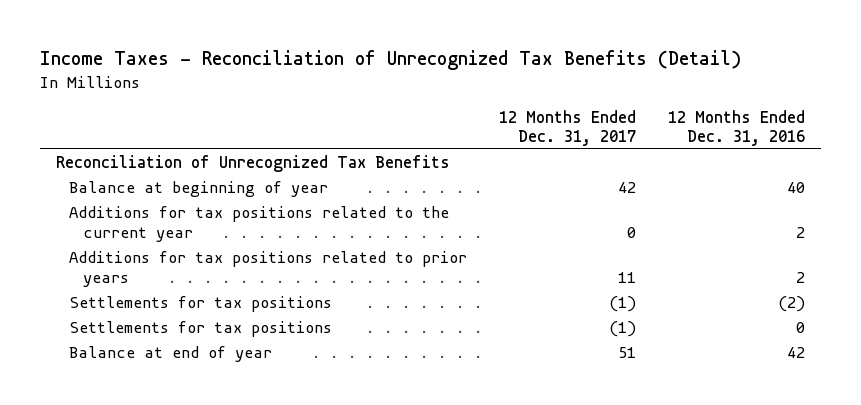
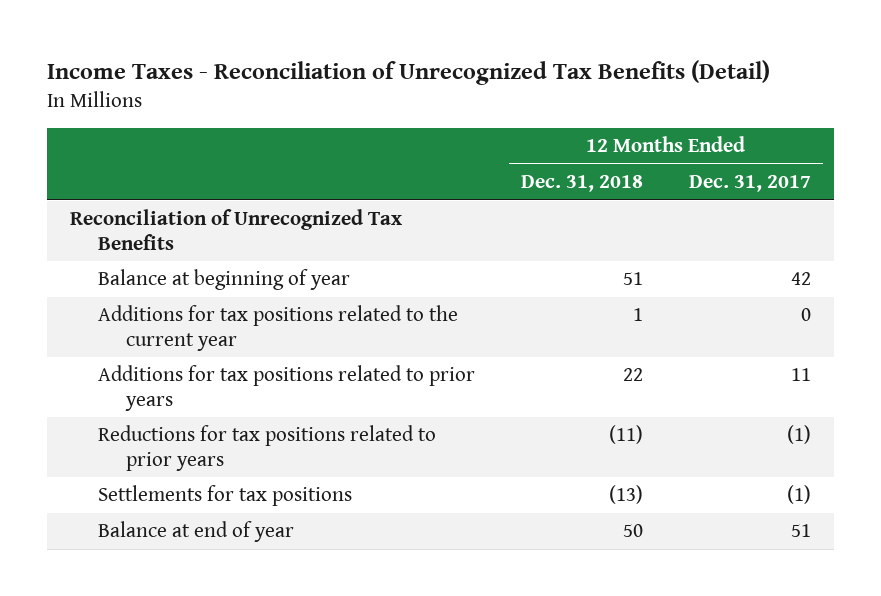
- | 12 Months Ended Dec. 31, 2017 | 12 Months Ended Dec. 31, 2016
+ | 12 Months Ended Dec. 31, 2018 | 12 Months Ended Dec. 31, 2017
- Settlements for tax positions | (1) | (2)
+ Reductions for tax positions related to prior years | (11) | (1)

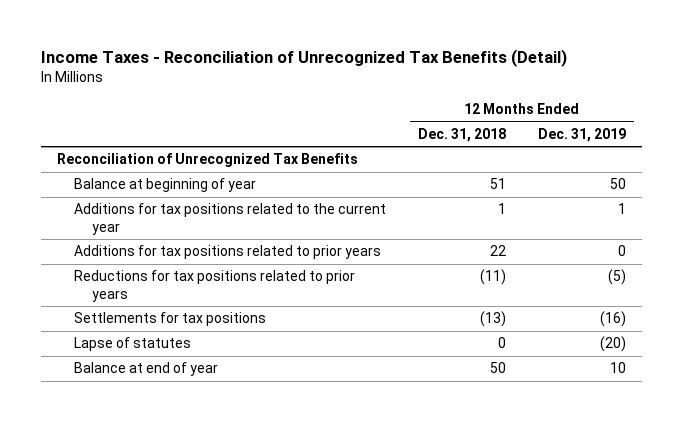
- | 12 Months Ended Dec. 31, 2018 | 12 Months Ended Dec. 31, 2017
+ | 12 Months Ended Dec. 31, 2018 | 12 Months Ended Dec. 31, 2019
+ Lapse of statutes | 0 | (20)

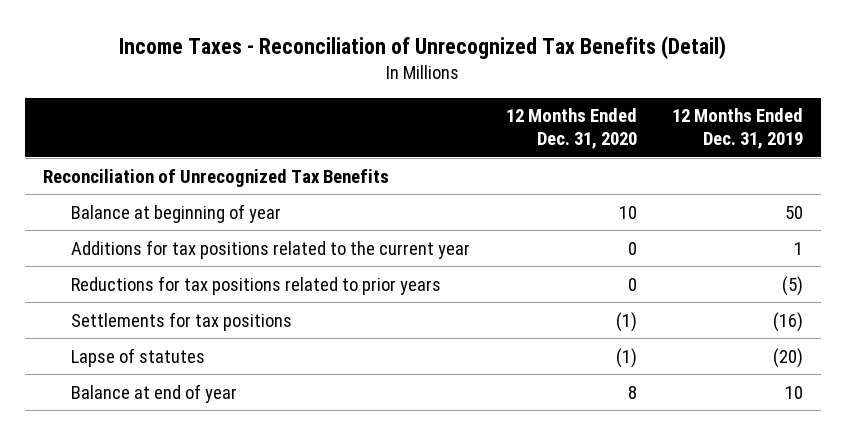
- | 12 Months Ended Dec. 31, 2018 | 12 Months Ended Dec. 31, 2019
+ | 12 Months Ended Dec. 31, 2020 | 12 Months Ended Dec. 31, 2019
- Additions for tax positions related to prior years | 22 | 0

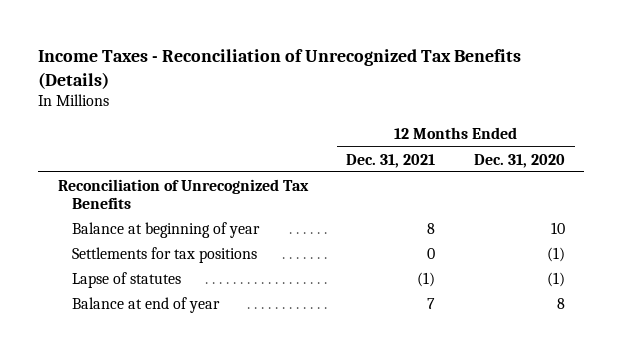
- Income Taxes - Reconciliation of Unrecognized Tax Benefits (Detail)
+ Income Taxes - Reconciliation of Unrecognized Tax Benefits (Details)
- | 12 Months Ended Dec. 31, 2020 | 12 Months Ended Dec. 31, 2019
+ | 12 Months Ended Dec. 31, 2021 | 12 Months Ended Dec. 31, 2020
- Additions for tax positions related to the current year | 0 | 1
- Reductions for tax positions related to prior years | 0 | (5)

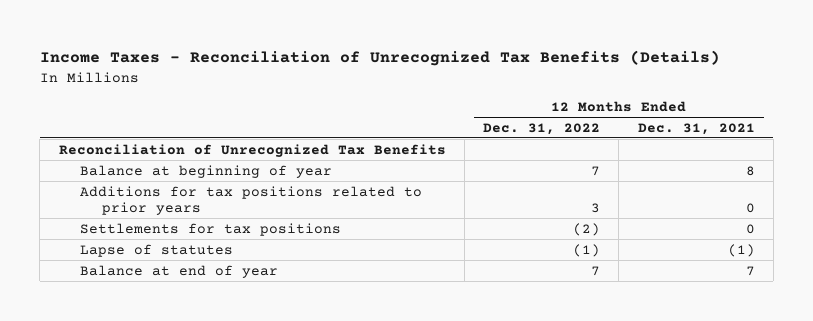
- | 12 Months Ended Dec. 31, 2021 | 12 Months Ended Dec. 31, 2020
+ | 12 Months Ended Dec. 31, 2022 | 12 Months Ended Dec. 31, 2021
+ Additions for tax positions related to prior years | 3 | 0

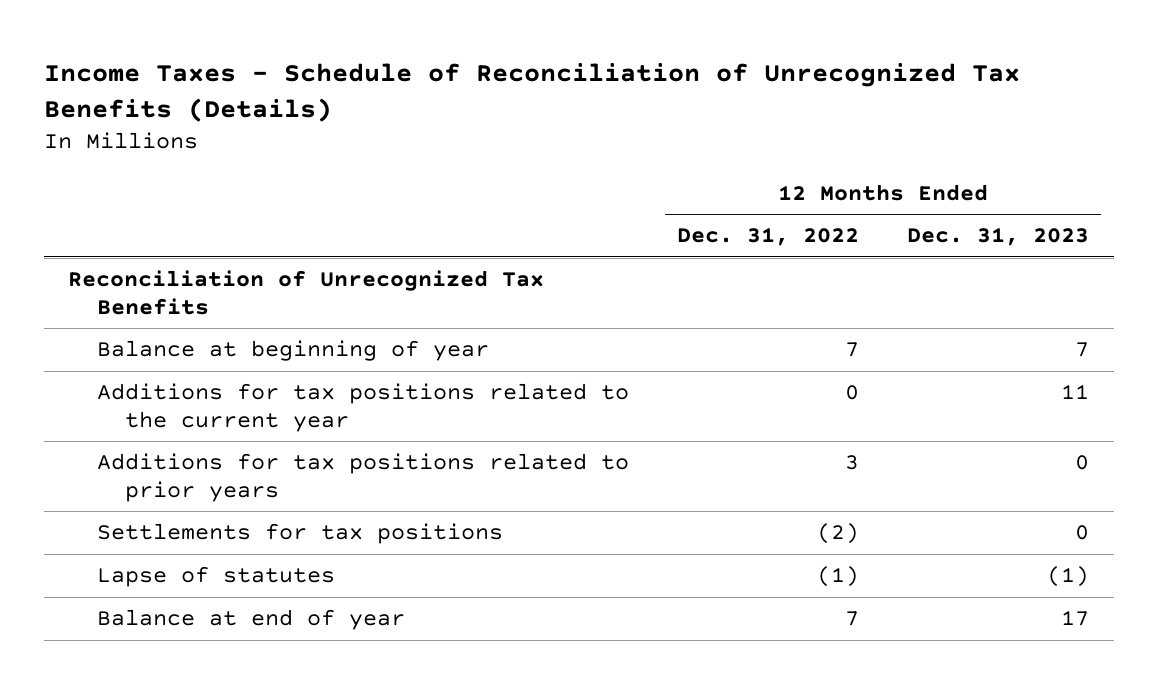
- Income Taxes - Reconciliation of Unrecognized Tax Benefits (Details)
+ Income Taxes - Schedule of Reconciliation of Unrecognized Tax Benefits (Details)
- | 12 Months Ended Dec. 31, 2022 | 12 Months Ended Dec. 31, 2021
+ | 12 Months Ended Dec. 31, 2022 | 12 Months Ended Dec. 31, 2023
+ Additions for tax positions related to the current year | 0 | 11

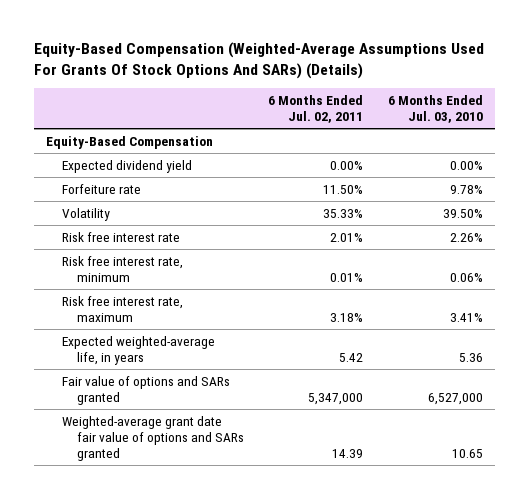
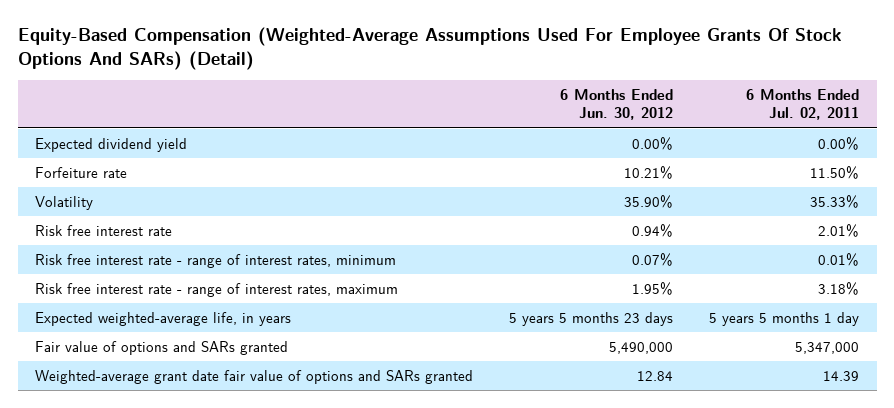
- Equity-Based Compensation (Weighted-Average Assumptions Used For Grants Of Stock Options And SARs) (Details)
+ Equity-Based Compensation (Weighted-Average Assumptions Used For Employee Grants Of Stock Options And SARs) (Detail)
- | 6 Months Ended Jul. 02, 2011 | 6 Months Ended Jul. 03, 2010
+ | 6 Months Ended Jun. 30, 2012 | 6 Months Ended Jul. 02, 2011
- Equity-Based Compensation
- Risk free interest rate, minimum | 0.01% | 0.06%
- Risk free interest rate, maximum | 3.18% | 3.41%
- Expected weighted-average life, in years | 5.42 | 5.36
+ Risk free interest rate - range of interest rates, minimum | 0.07% | 0.01%
+ Risk free interest rate - range of interest rates, maximum | 1.95% | 3.18%
+ Expected weighted-average life, in years | 5 years 5 months 23 days | 5 years 5 months 1 day

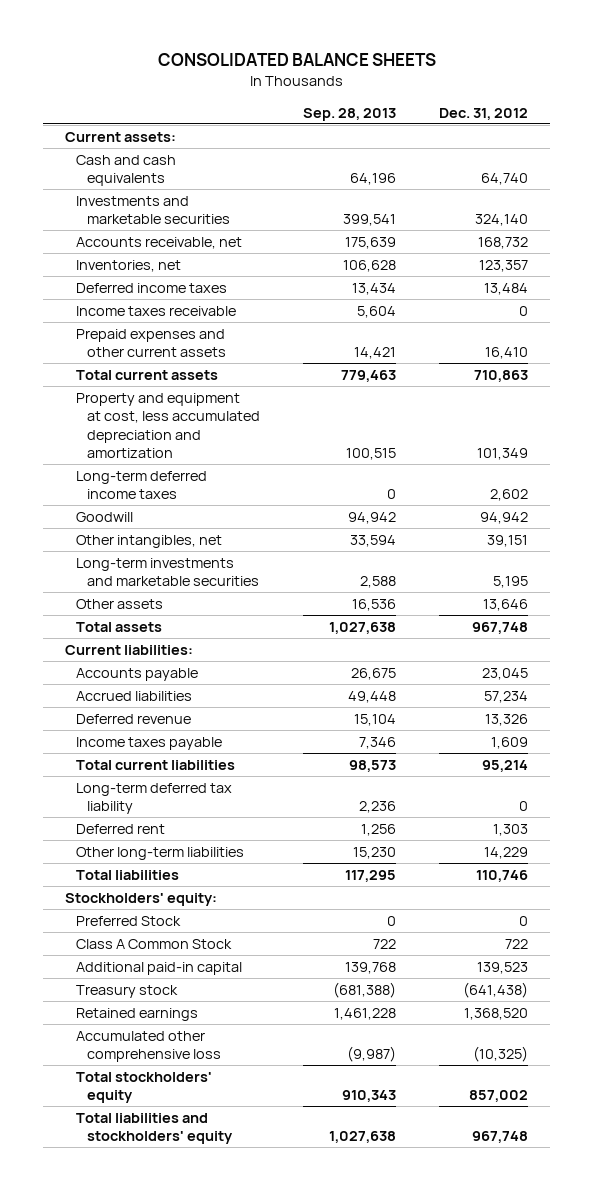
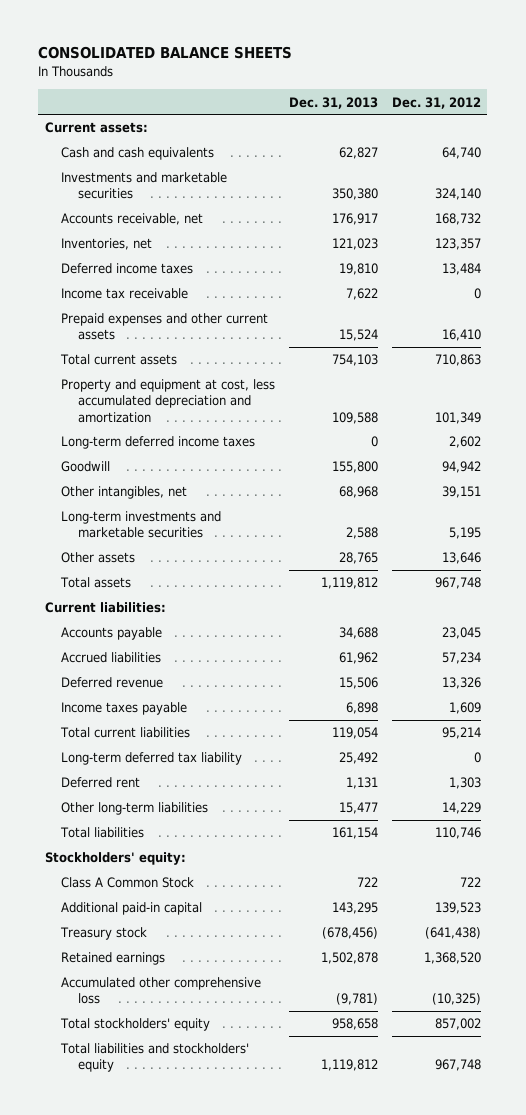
- | Sep. 28, 2013 | Dec. 31, 2012
+ | Dec. 31, 2013 | Dec. 31, 2012
- Income taxes receivable | 5,604 | 0
+ Income tax receivable | 7,622 | 0
- Preferred Stock | 0 | 0

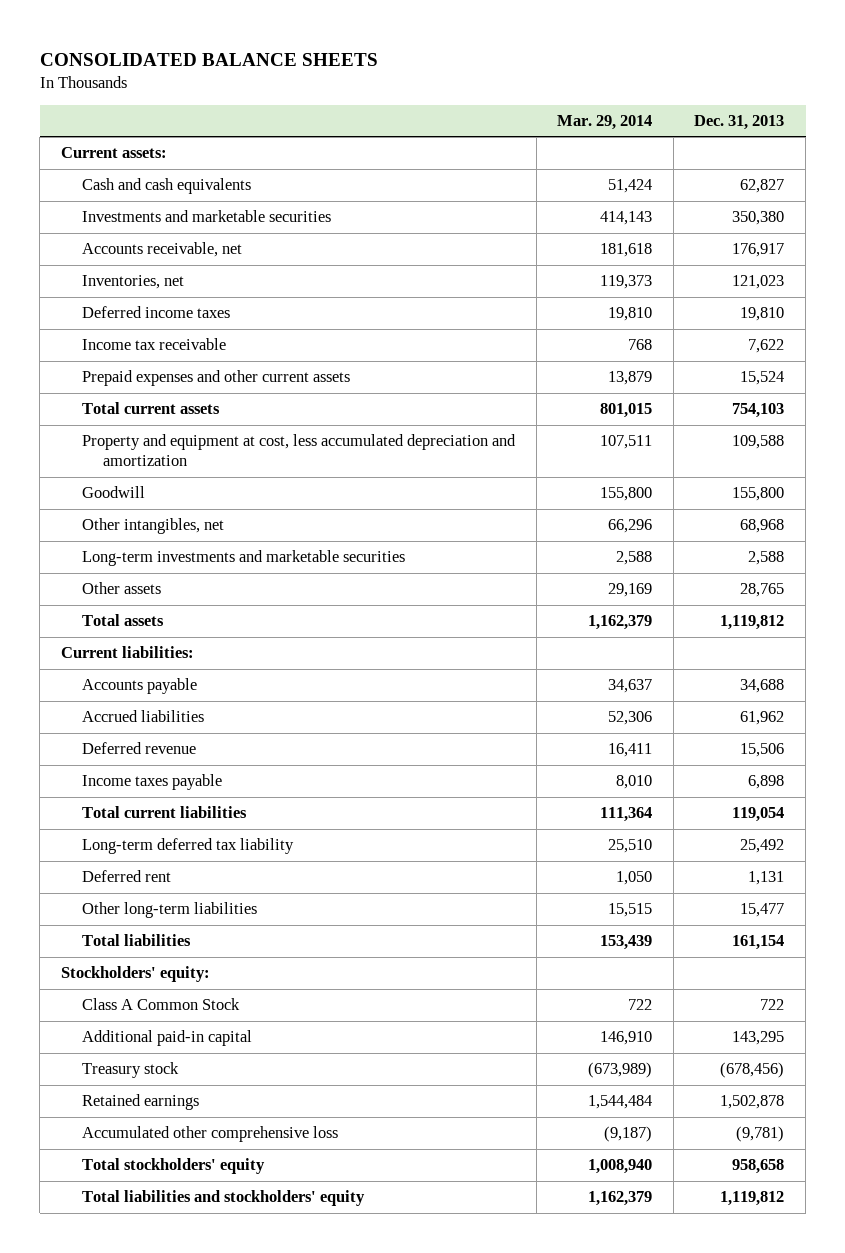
- | Dec. 31, 2013 | Dec. 31, 2012
+ | Mar. 29, 2014 | Dec. 31, 2013
- Long-term deferred income taxes | 0 | 2,602

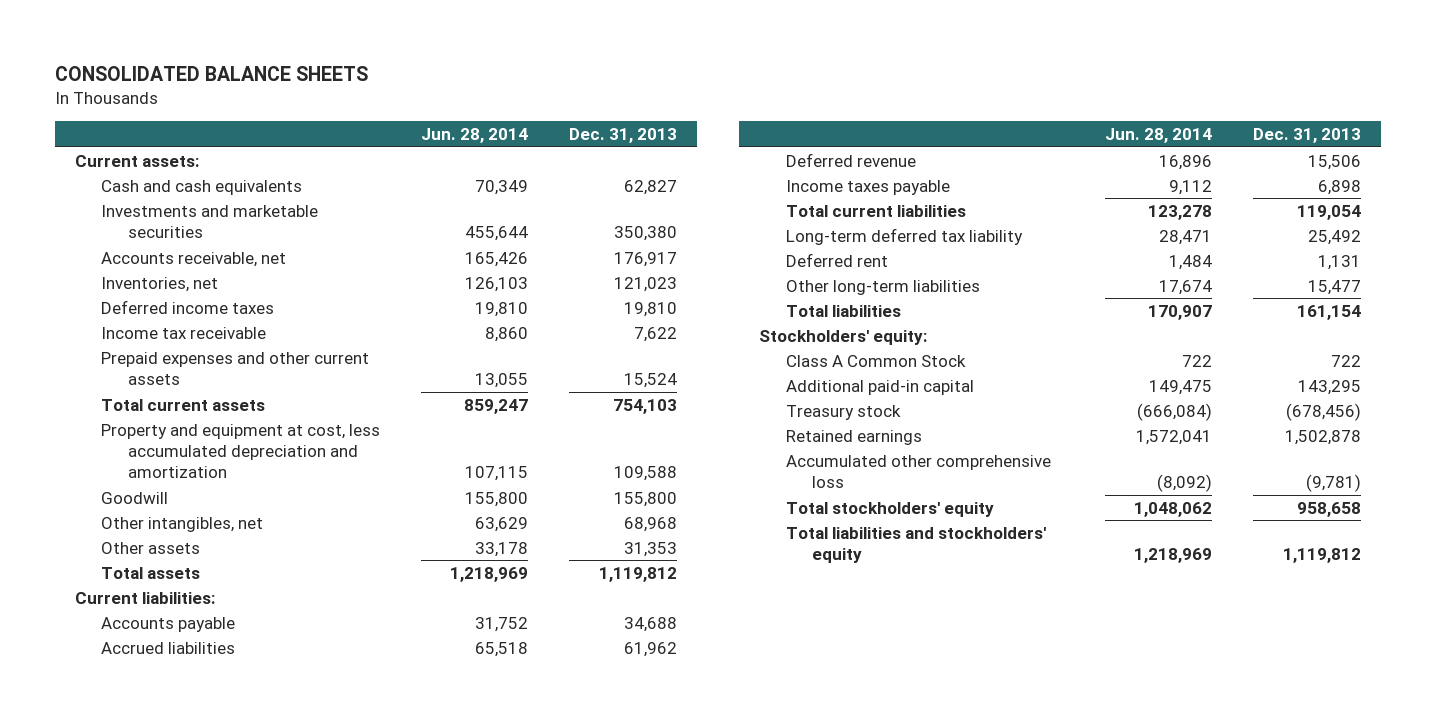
- | Mar. 29, 2014 | Dec. 31, 2013
+ | Jun. 28, 2014 | Dec. 31, 2013
- Long-term investments and marketable securities | 2,588 | 2,588
- Other assets | 29,169 | 28,765
+ Other assets | 33,178 | 31,353

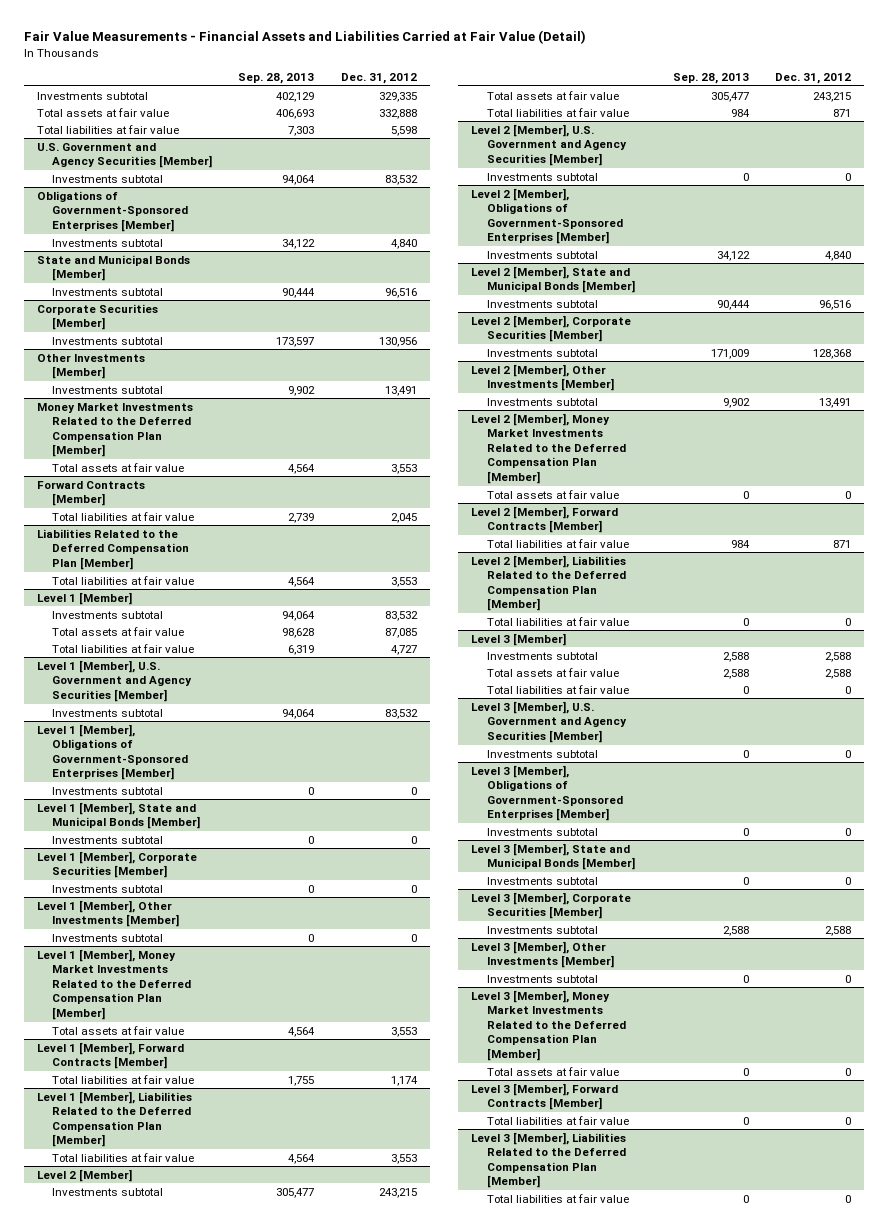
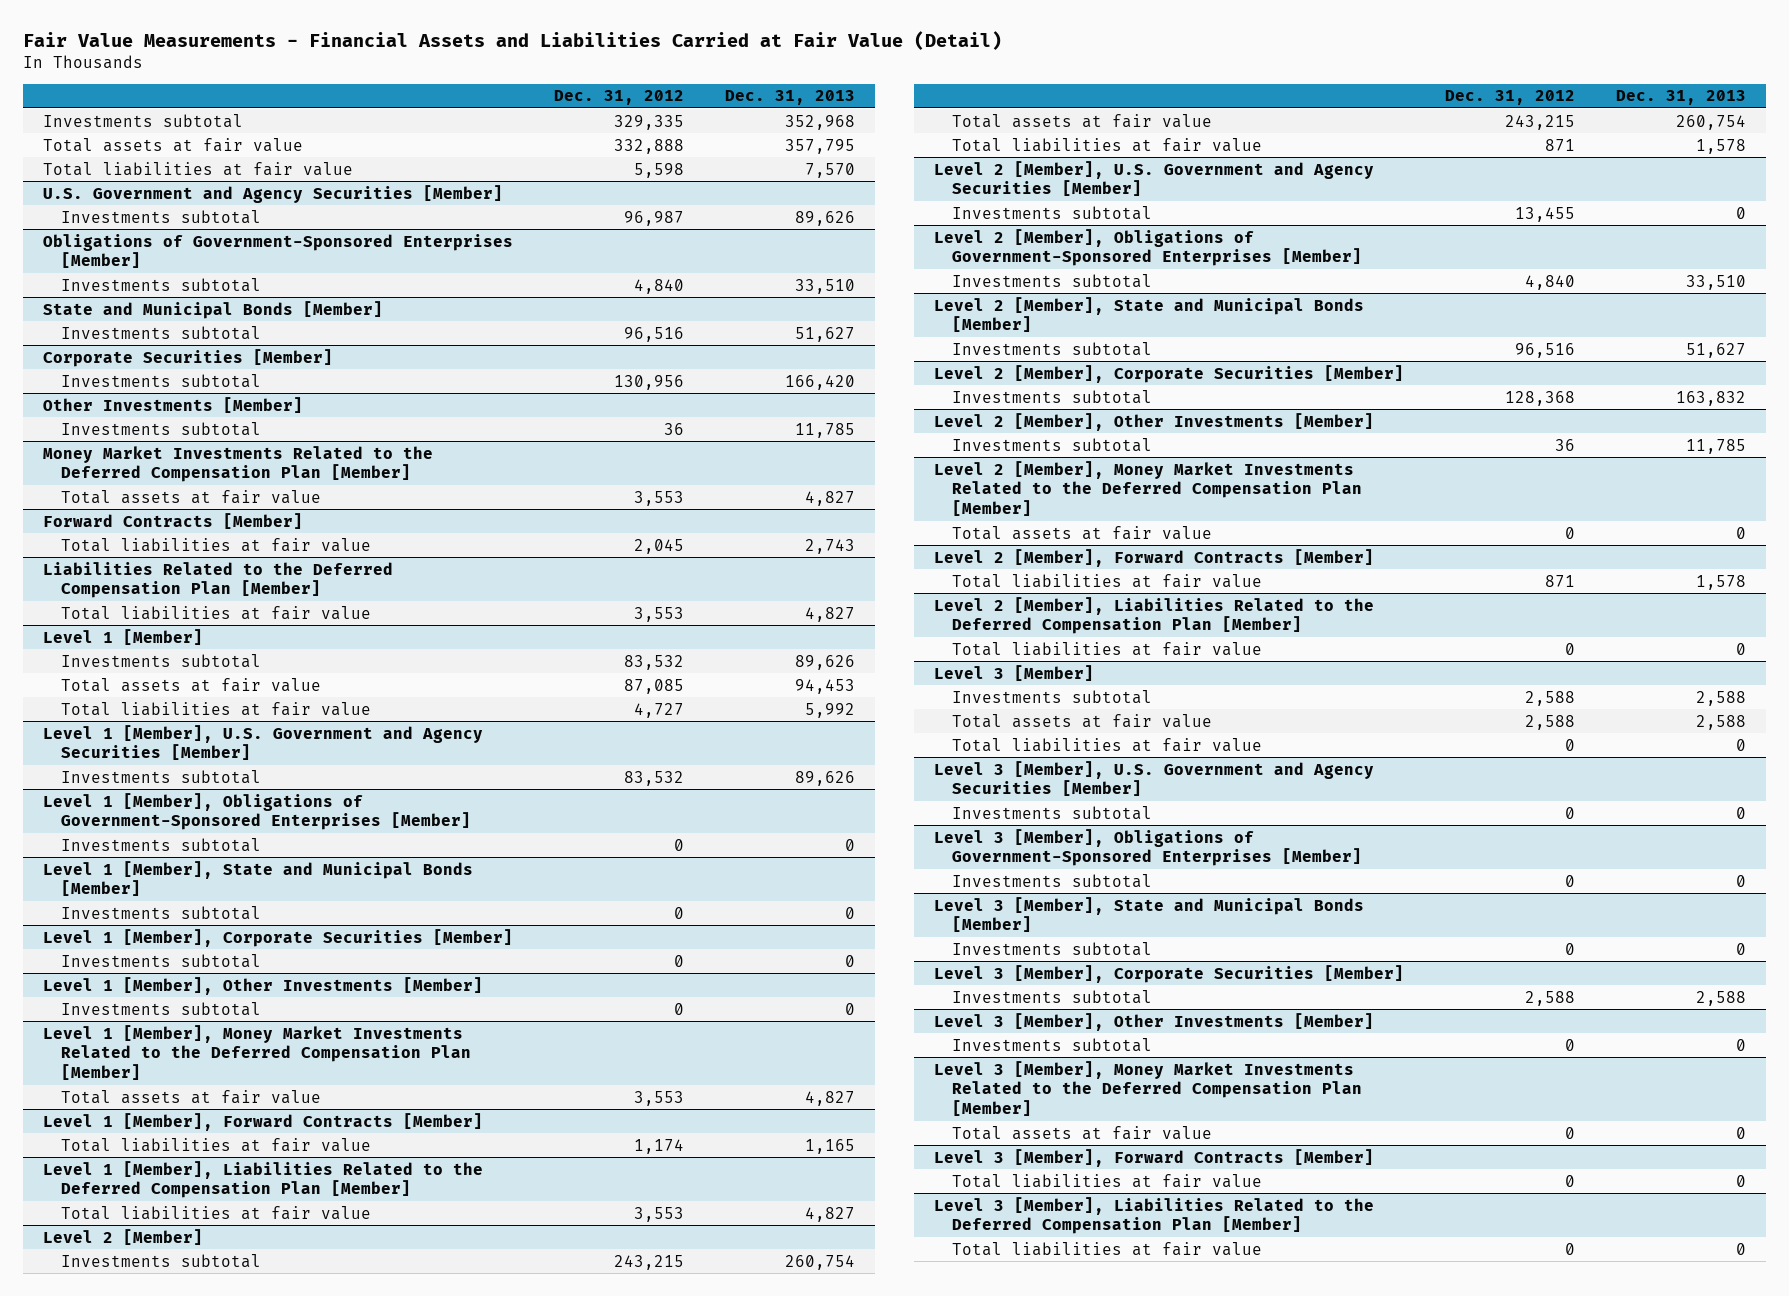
- | Sep. 28, 2013 | Dec. 31, 2012
+ | Dec. 31, 2012 | Dec. 31, 2013
@ U.S. Government and Agency Securities [Member]
- Investments subtotal | 94,064 | 83,532
+ Investments subtotal | 96,987 | 89,626
@ Other Investments [Member]
- Investments subtotal | 9,902 | 13,491
+ Investments subtotal | 36 | 11,785
@ Level 2 [Member], U.S. Government and Agency Securities [Member]
- Investments subtotal | 0 | 0
+ Investments subtotal | 13,455 | 0
@ Level 2 [Member], Other Investments [Member]
- Investments subtotal | 9,902 | 13,491
+ Investments subtotal | 36 | 11,785

